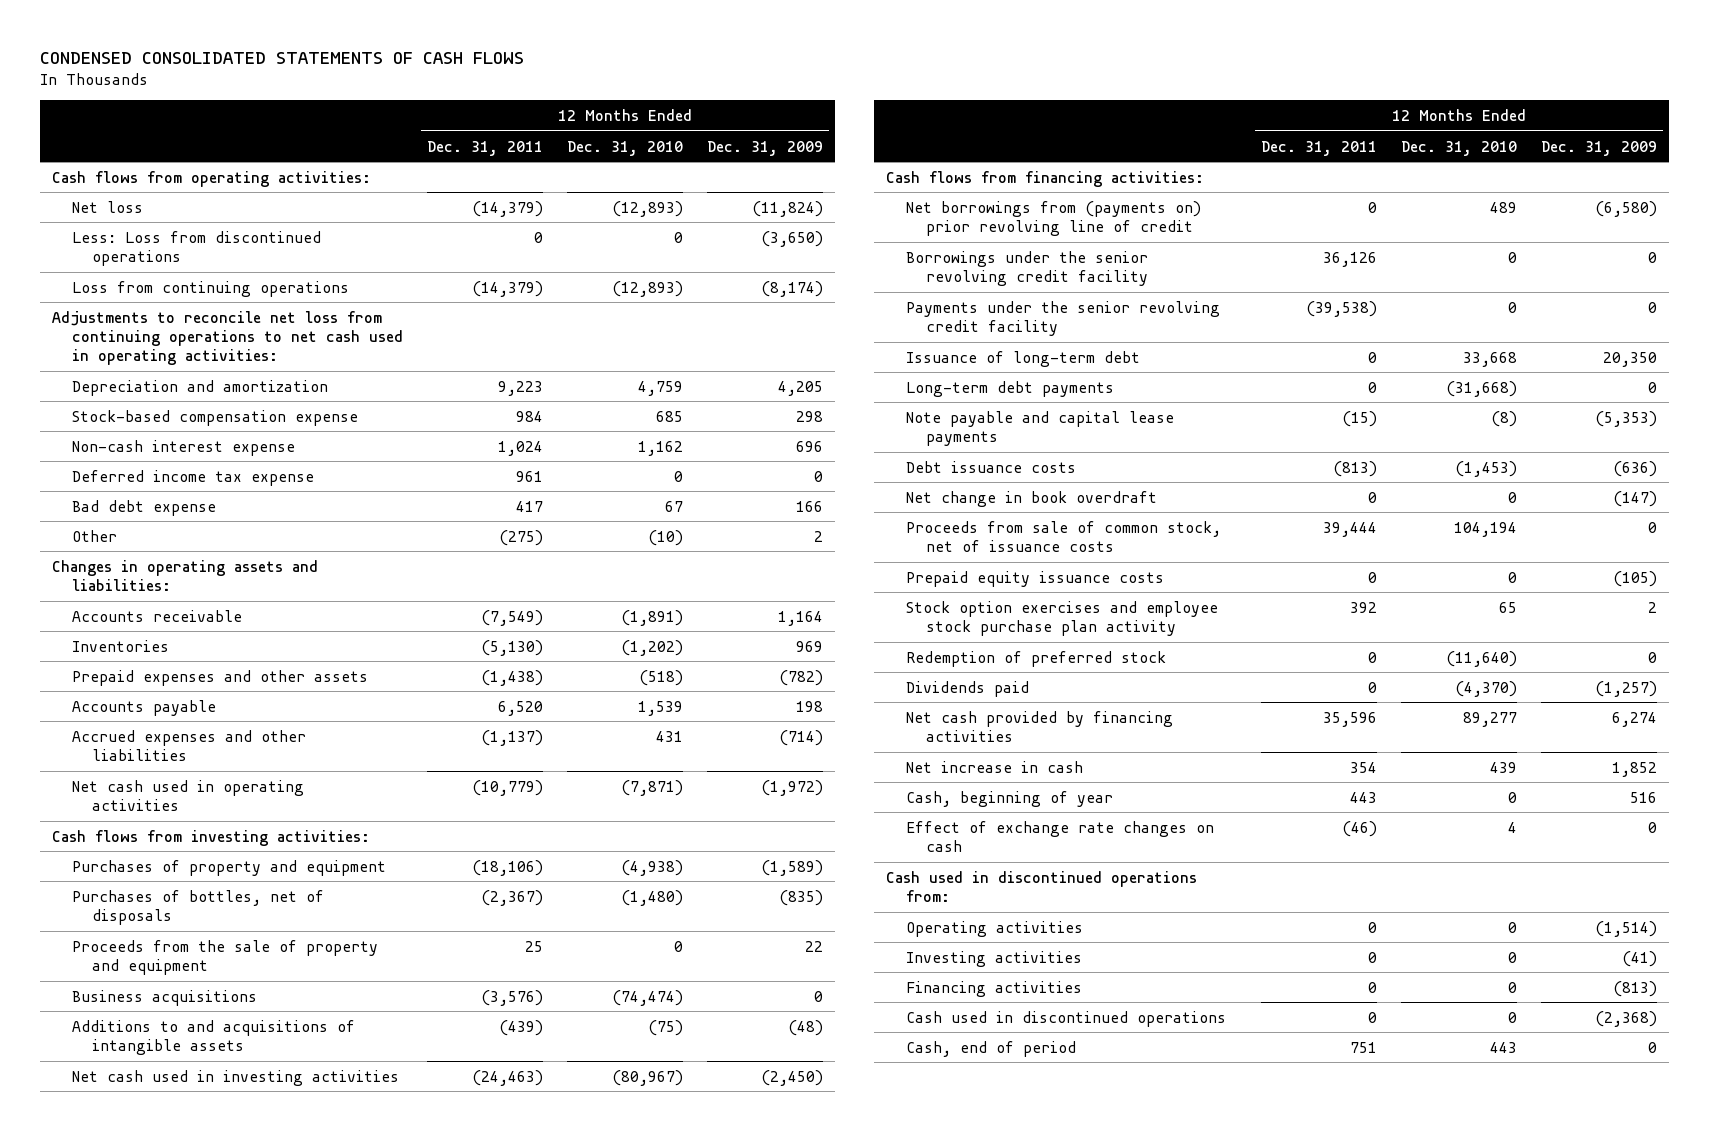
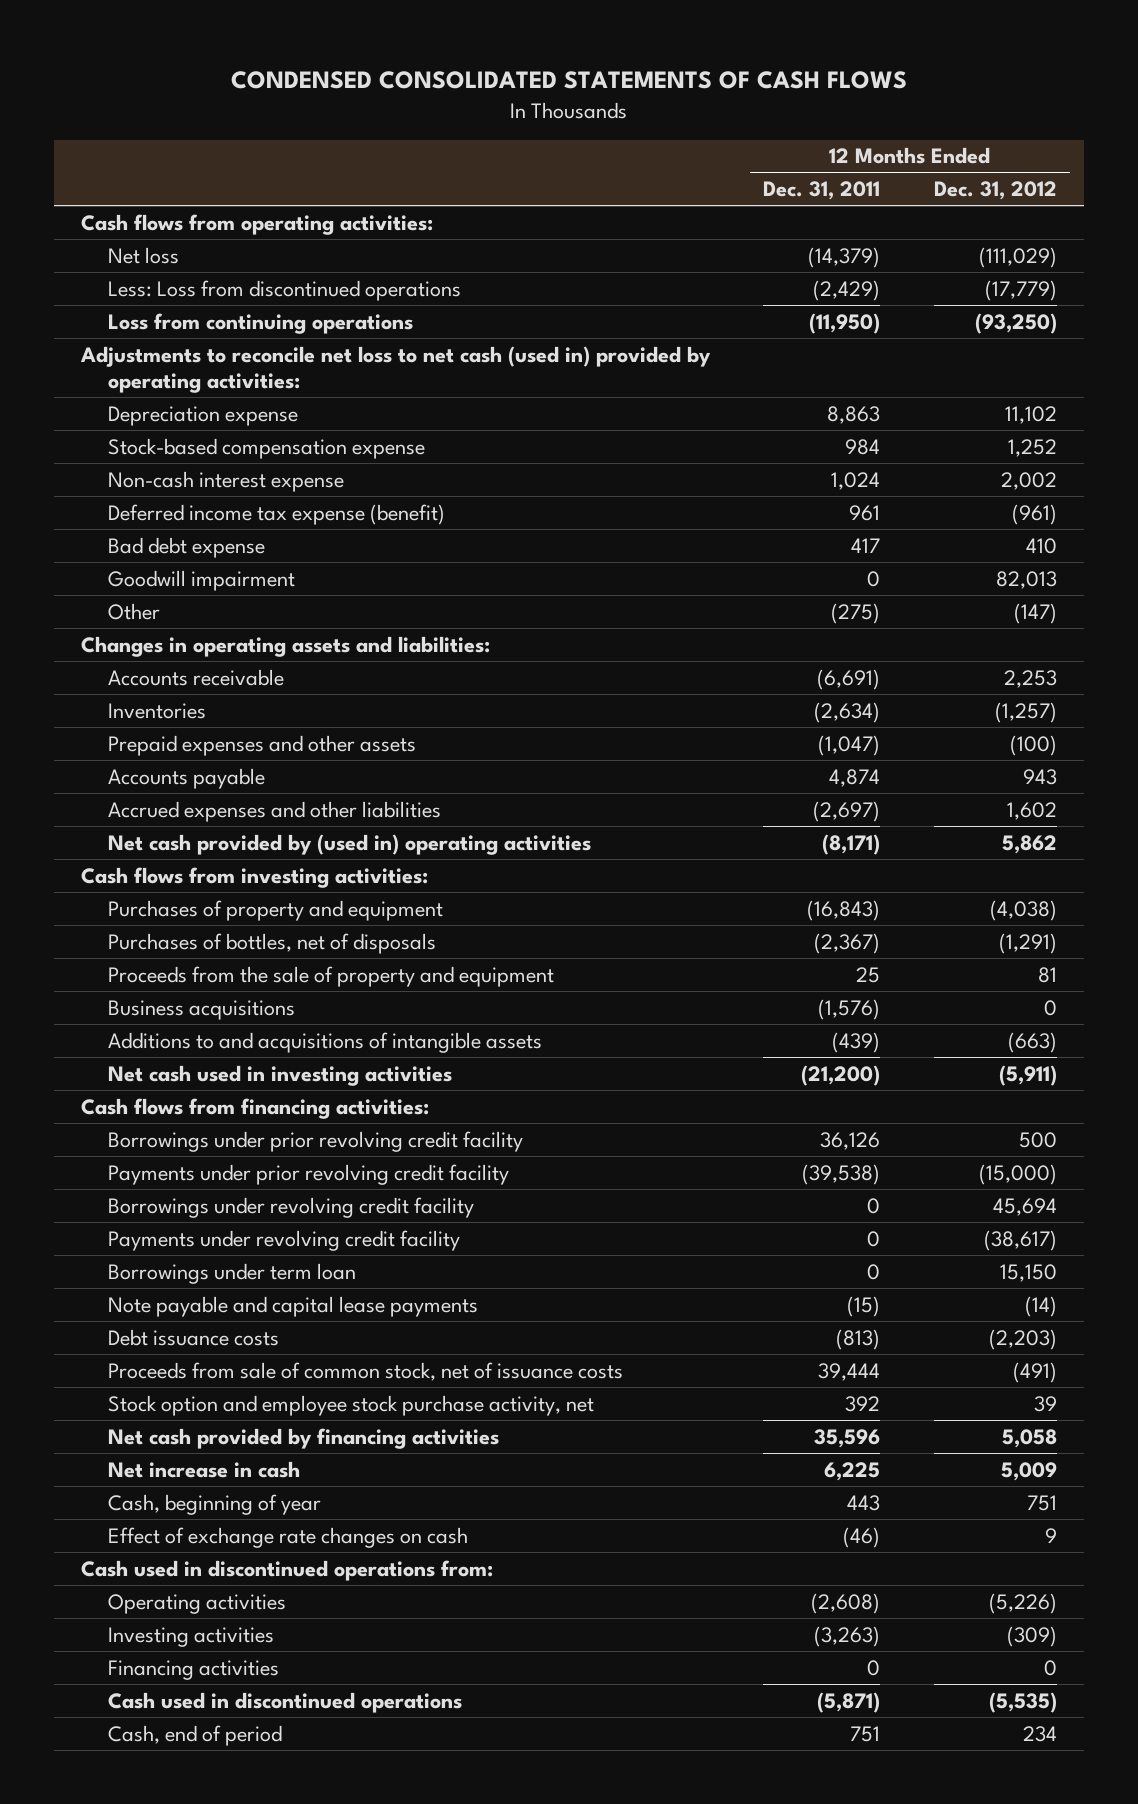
- | 12 Months Ended Dec. 31, 2011 | 12 Months Ended Dec. 31, 2010 | 12 Months Ended Dec. 31, 2009
+ | 12 Months Ended Dec. 31, 2011 | 12 Months Ended Dec. 31, 2012
- Less: Loss from discontinued operations | 0 | 0 | (3,650)
- Loss from continuing operations | (14,379) | (12,893) | (8,174)
- Adjustments to reconcile net loss from continuing operations to net cash used in operating activities:
- Depreciation and amortization | 9,223 | 4,759 | 4,205
+ Less: Loss from discontinued operations | (2,429) | (17,779)
+ Loss from continuing operations | (11,950) | (93,250)
+ Adjustments to reconcile net loss to net cash (used in) provided by operating activities:
+ Depreciation expense | 8,863 | 11,102
- Deferred income tax expense | 961 | 0 | 0
+ Deferred income tax expense (benefit) | 961 | (961)
+ Goodwill impairment | 0 | 82,013
- Accounts receivable | (7,549) | (1,891) | 1,164
- Inventories | (5,130) | (1,202) | 969
- Prepaid expenses and other assets | (1,438) | (518) | (782)
- Accounts payable | 6,520 | 1,539 | 198
- Accrued expenses and other liabilities | (1,137) | 431 | (714)
- Net cash used in operating activities | (10,779) | (7,871) | (1,972)
+ Accounts receivable | (6,691) | 2,253
+ Inventories | (2,634) | (1,257)
+ Prepaid expenses and other assets | (1,047) | (100)
+ Accounts payable | 4,874 | 943
+ Accrued expenses and other liabilities | (2,697) | 1,602
+ Net cash provided by (used in) operating activities | (8,171) | 5,862
- Purchases of property and equipment | (18,106) | (4,938) | (1,589)
+ Purchases of property and equipment | (16,843) | (4,038)
- Business acquisitions | (3,576) | (74,474) | 0
+ Business acquisitions | (1,576) | 0
- Net cash used in investing activities | (24,463) | (80,967) | (2,450)
+ Net cash used in investing activities | (21,200) | (5,911)
- Net borrowings from (payments on) prior revolving line of credit | 0 | 489 | (6,580)
- Borrowings under the senior revolving credit facility | 36,126 | 0 | 0
- Payments under the senior revolving credit facility | (39,538) | 0 | 0
- Issuance of long-term debt | 0 | 33,668 | 20,350
- Long-term debt payments | 0 | (31,668) | 0
+ Borrowings under prior revolving credit facility | 36,126 | 500
+ Payments under prior revolving credit facility | (39,538) | (15,000)
+ Borrowings under revolving credit facility | 0 | 45,694
+ Payments under revolving credit facility | 0 | (38,617)
+ Borrowings under term loan | 0 | 15,150
- Net change in book overdraft | 0 | 0 | (147)
- Prepaid equity issuance costs | 0 | 0 | (105)
- Stock option exercises and employee stock purchase plan activity | 392 | 65 | 2
- Redemption of preferred stock | 0 | (11,640) | 0
- Dividends paid | 0 | (4,370) | (1,257)
+ Stock option and employee stock purchase activity, net | 392 | 39
- Net increase in cash | 354 | 439 | 1,852
+ Net increase in cash | 6,225 | 5,009
- Operating activities | 0 | 0 | (1,514)
- Investing activities | 0 | 0 | (41)
+ Operating activities | (2,608) | (5,226)
+ Investing activities | (3,263) | (309)
- Cash used in discontinued operations | 0 | 0 | (2,368)
+ Cash used in discontinued operations | (5,871) | (5,535)

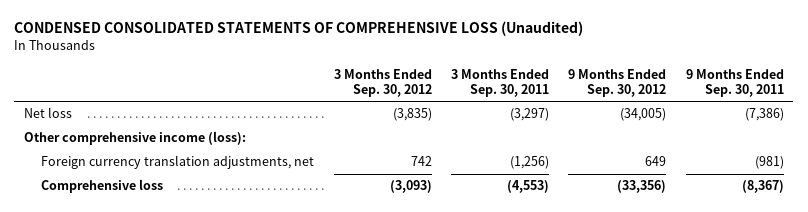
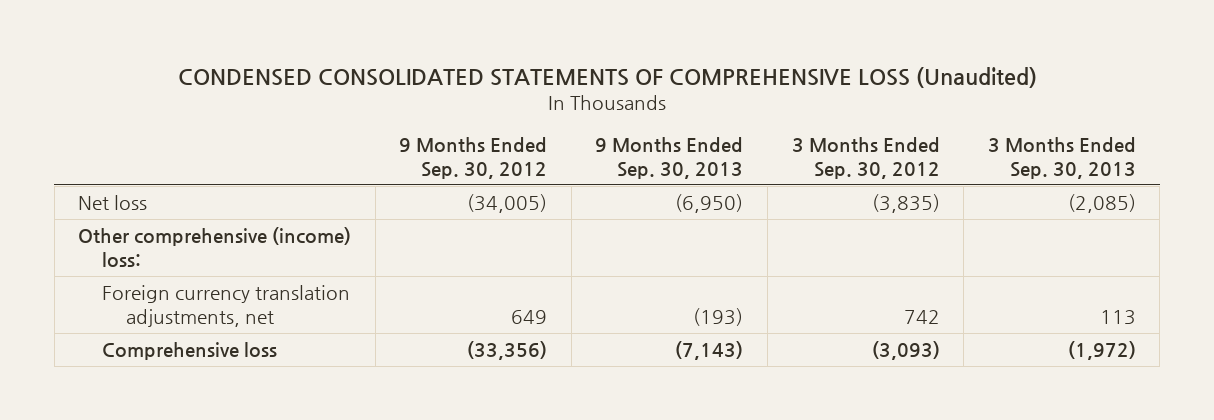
- | 3 Months Ended Sep. 30, 2012 | 3 Months Ended Sep. 30, 2011 | 9 Months Ended Sep. 30, 2012 | 9 Months Ended Sep. 30, 2011
+ | 9 Months Ended Sep. 30, 2012 | 9 Months Ended Sep. 30, 2013 | 3 Months Ended Sep. 30, 2012 | 3 Months Ended Sep. 30, 2013
- Other comprehensive income (loss):
+ Other comprehensive (income) loss:

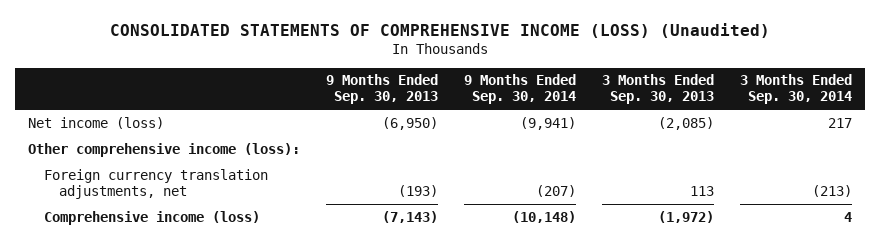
- CONDENSED CONSOLIDATED STATEMENTS OF COMPREHENSIVE LOSS (Unaudited)
+ CONSOLIDATED STATEMENTS OF COMPREHENSIVE INCOME (LOSS) (Unaudited)
- | 9 Months Ended Sep. 30, 2012 | 9 Months Ended Sep. 30, 2013 | 3 Months Ended Sep. 30, 2012 | 3 Months Ended Sep. 30, 2013
+ | 9 Months Ended Sep. 30, 2013 | 9 Months Ended Sep. 30, 2014 | 3 Months Ended Sep. 30, 2013 | 3 Months Ended Sep. 30, 2014
- Net loss | (34,005) | (6,950) | (3,835) | (2,085)
- Other comprehensive (income) loss:
+ Net income (loss) | (6,950) | (9,941) | (2,085) | 217
+ Other comprehensive income (loss):
- Comprehensive loss | (33,356) | (7,143) | (3,093) | (1,972)
+ Comprehensive income (loss) | (7,143) | (10,148) | (1,972) | 4

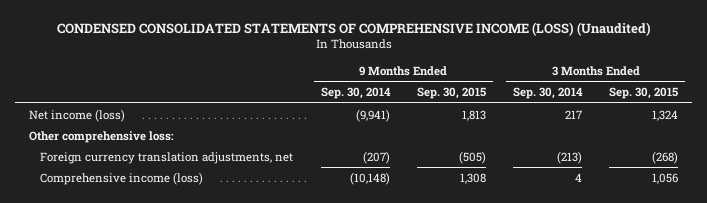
- CONSOLIDATED STATEMENTS OF COMPREHENSIVE INCOME (LOSS) (Unaudited)
+ CONDENSED CONSOLIDATED STATEMENTS OF COMPREHENSIVE INCOME (LOSS) (Unaudited)
- | 9 Months Ended Sep. 30, 2013 | 9 Months Ended Sep. 30, 2014 | 3 Months Ended Sep. 30, 2013 | 3 Months Ended Sep. 30, 2014
+ | 9 Months Ended Sep. 30, 2014 | 9 Months Ended Sep. 30, 2015 | 3 Months Ended Sep. 30, 2014 | 3 Months Ended Sep. 30, 2015
- Other comprehensive income (loss):
+ Other comprehensive loss:

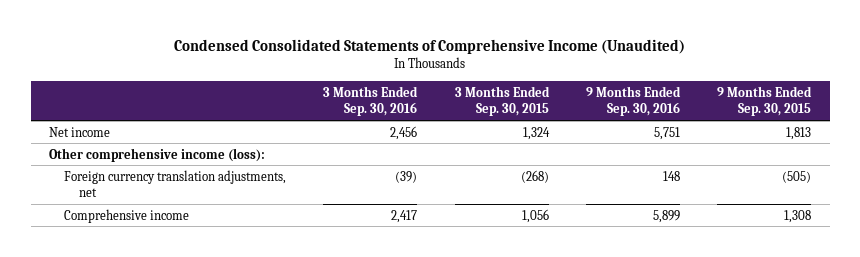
- CONDENSED CONSOLIDATED STATEMENTS OF COMPREHENSIVE INCOME (LOSS) (Unaudited)
+ Condensed Consolidated Statements of Comprehensive Income (Unaudited)
- | 9 Months Ended Sep. 30, 2014 | 9 Months Ended Sep. 30, 2015 | 3 Months Ended Sep. 30, 2014 | 3 Months Ended Sep. 30, 2015
+ | 3 Months Ended Sep. 30, 2016 | 3 Months Ended Sep. 30, 2015 | 9 Months Ended Sep. 30, 2016 | 9 Months Ended Sep. 30, 2015
- Net income (loss) | (9,941) | 1,813 | 217 | 1,324
- Other comprehensive loss:
+ Net income | 2,456 | 1,324 | 5,751 | 1,813
+ Other comprehensive income (loss):
- Comprehensive income (loss) | (10,148) | 1,308 | 4 | 1,056
+ Comprehensive income | 2,417 | 1,056 | 5,899 | 1,308

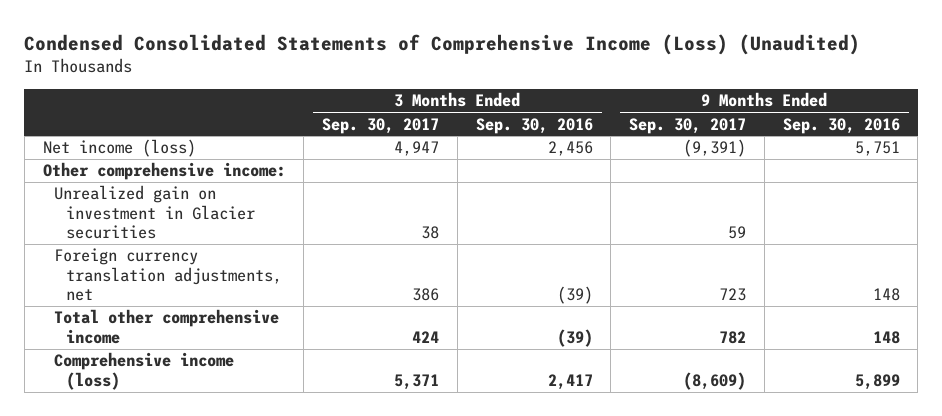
- Condensed Consolidated Statements of Comprehensive Income (Unaudited)
+ Condensed Consolidated Statements of Comprehensive Income (Loss) (Unaudited)
- | 3 Months Ended Sep. 30, 2016 | 3 Months Ended Sep. 30, 2015 | 9 Months Ended Sep. 30, 2016 | 9 Months Ended Sep. 30, 2015
+ | 3 Months Ended Sep. 30, 2017 | 3 Months Ended Sep. 30, 2016 | 9 Months Ended Sep. 30, 2017 | 9 Months Ended Sep. 30, 2016
- Net income | 2,456 | 1,324 | 5,751 | 1,813
- Other comprehensive income (loss):
+ Net income (loss) | 4,947 | 2,456 | (9,391) | 5,751
+ Other comprehensive income:
+ Unrealized gain on investment in Glacier securities | 38 | | 59 |
- Comprehensive income | 2,417 | 1,056 | 5,899 | 1,308
+ Total other comprehensive income | 424 | (39) | 782 | 148
+ Comprehensive income (loss) | 5,371 | 2,417 | (8,609) | 5,899

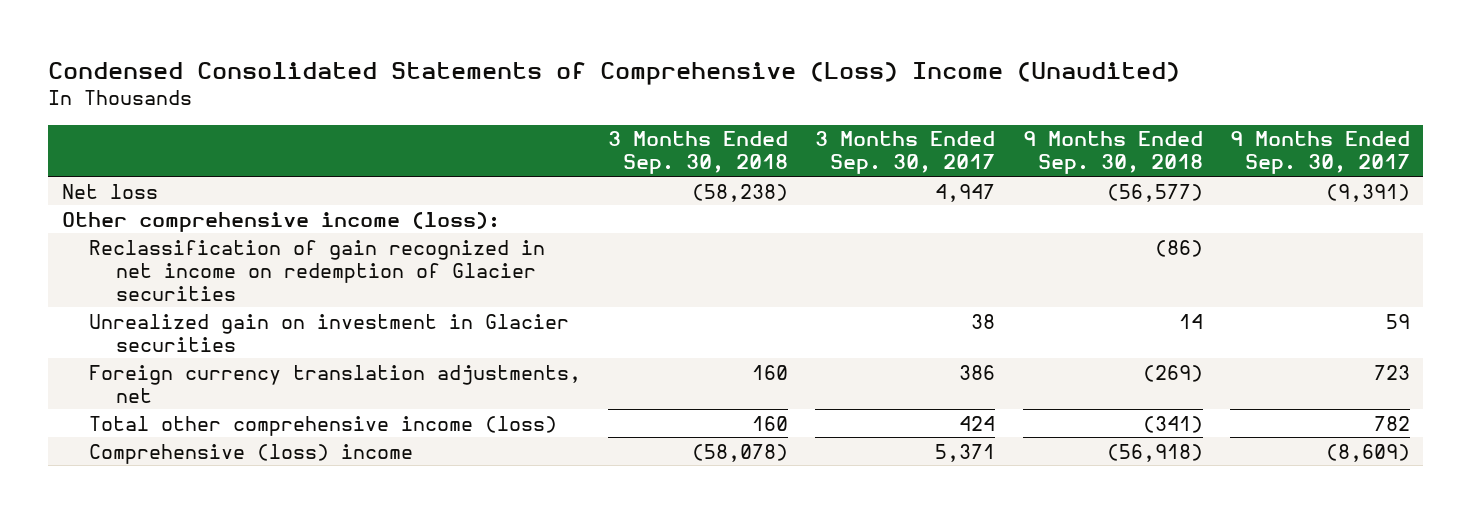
- Condensed Consolidated Statements of Comprehensive Income (Loss) (Unaudited)
+ Condensed Consolidated Statements of Comprehensive (Loss) Income (Unaudited)
- | 3 Months Ended Sep. 30, 2017 | 3 Months Ended Sep. 30, 2016 | 9 Months Ended Sep. 30, 2017 | 9 Months Ended Sep. 30, 2016
+ | 3 Months Ended Sep. 30, 2018 | 3 Months Ended Sep. 30, 2017 | 9 Months Ended Sep. 30, 2018 | 9 Months Ended Sep. 30, 2017
- Net income (loss) | 4,947 | 2,456 | (9,391) | 5,751
- Other comprehensive income:
+ Net loss | (58,238) | 4,947 | (56,577) | (9,391)
+ Other comprehensive income (loss):
+ Reclassification of gain recognized in net income on redemption of Glacier securities | | | (86) |
- Total other comprehensive income | 424 | (39) | 782 | 148
- Comprehensive income (loss) | 5,371 | 2,417 | (8,609) | 5,899
+ Total other comprehensive income (loss) | 160 | 424 | (341) | 782
+ Comprehensive (loss) income | (58,078) | 5,371 | (56,918) | (8,609)

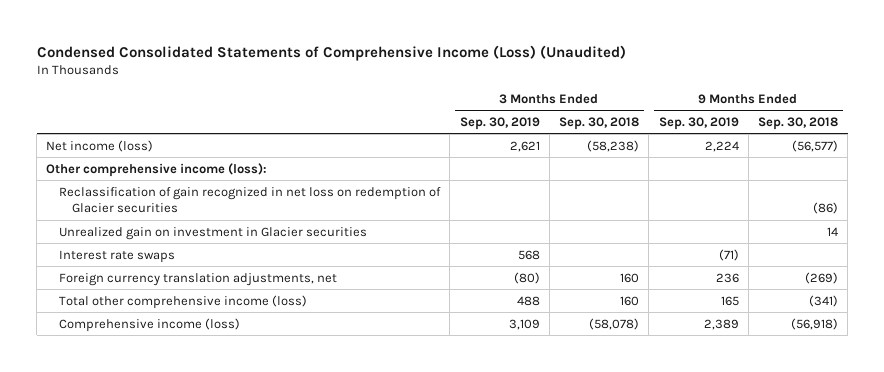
- Condensed Consolidated Statements of Comprehensive (Loss) Income (Unaudited)
+ Condensed Consolidated Statements of Comprehensive Income (Loss) (Unaudited)
- | 3 Months Ended Sep. 30, 2018 | 3 Months Ended Sep. 30, 2017 | 9 Months Ended Sep. 30, 2018 | 9 Months Ended Sep. 30, 2017
+ | 3 Months Ended Sep. 30, 2019 | 3 Months Ended Sep. 30, 2018 | 9 Months Ended Sep. 30, 2019 | 9 Months Ended Sep. 30, 2018
- Net loss | (58,238) | 4,947 | (56,577) | (9,391)
+ Net income (loss) | 2,621 | (58,238) | 2,224 | (56,577)
- Reclassification of gain recognized in net income on redemption of Glacier securities | | | (86) |
+ Reclassification of gain recognized in net loss on redemption of Glacier securities | | | | (86)
+ Interest rate swaps | 568 | | (71) |
- Comprehensive (loss) income | (58,078) | 5,371 | (56,918) | (8,609)
+ Comprehensive income (loss) | 3,109 | (58,078) | 2,389 | (56,918)

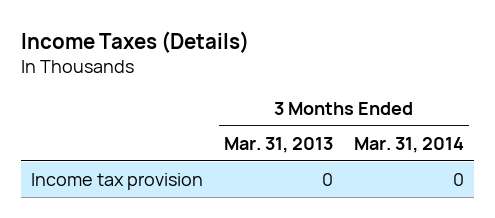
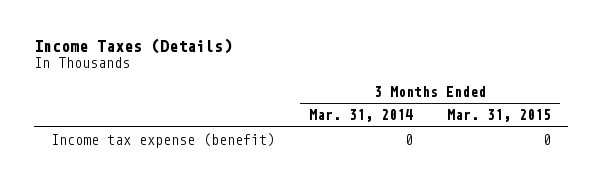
- | 3 Months Ended Mar. 31, 2013 | 3 Months Ended Mar. 31, 2014
+ | 3 Months Ended Mar. 31, 2014 | 3 Months Ended Mar. 31, 2015
- Income tax provision | 0 | 0
+ Income tax expense (benefit) | 0 | 0

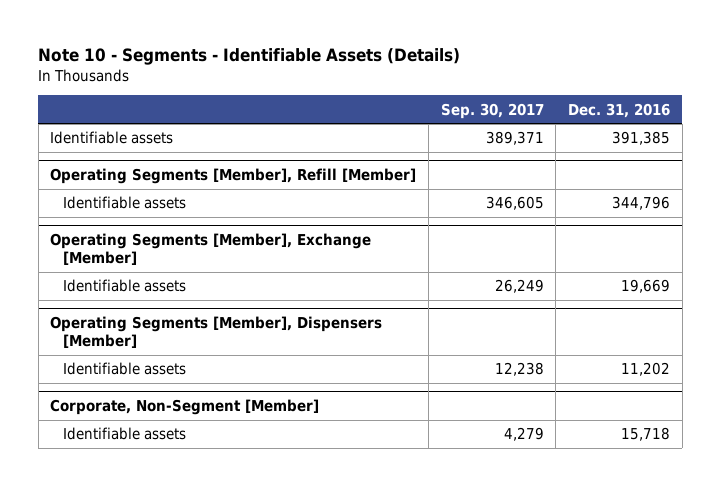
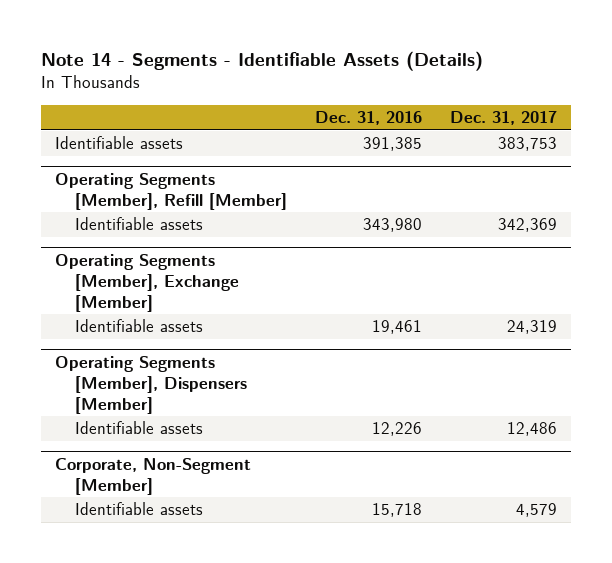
- Note 10 - Segments - Identifiable Assets (Details)
+ Note 14 - Segments - Identifiable Assets (Details)
- | Sep. 30, 2017 | Dec. 31, 2016
+ | Dec. 31, 2016 | Dec. 31, 2017
@ Operating Segments [Member], Refill [Member]
- Identifiable assets | 346,605 | 344,796
+ Identifiable assets | 343,980 | 342,369
@ Operating Segments [Member], Exchange [Member]
- Identifiable assets | 26,249 | 19,669
+ Identifiable assets | 19,461 | 24,319
@ Operating Segments [Member], Dispensers [Member]
- Identifiable assets | 12,238 | 11,202
+ Identifiable assets | 12,226 | 12,486

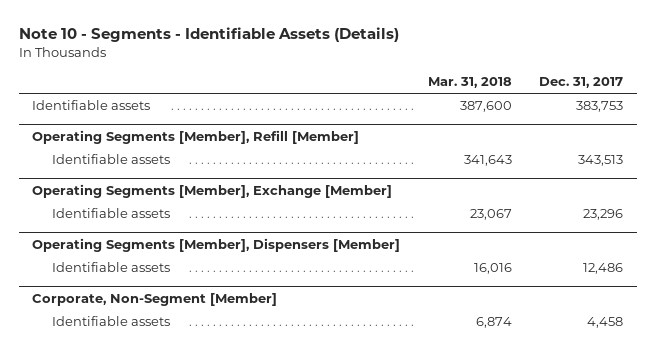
- Note 14 - Segments - Identifiable Assets (Details)
+ Note 10 - Segments - Identifiable Assets (Details)
- | Dec. 31, 2016 | Dec. 31, 2017
+ | Mar. 31, 2018 | Dec. 31, 2017
@ Operating Segments [Member], Refill [Member]
- Identifiable assets | 343,980 | 342,369
+ Identifiable assets | 341,643 | 343,513
@ Operating Segments [Member], Exchange [Member]
- Identifiable assets | 19,461 | 24,319
+ Identifiable assets | 23,067 | 23,296
@ Corporate, Non-Segment [Member]
- Identifiable assets | 15,718 | 4,579
+ Identifiable assets | 6,874 | 4,458

